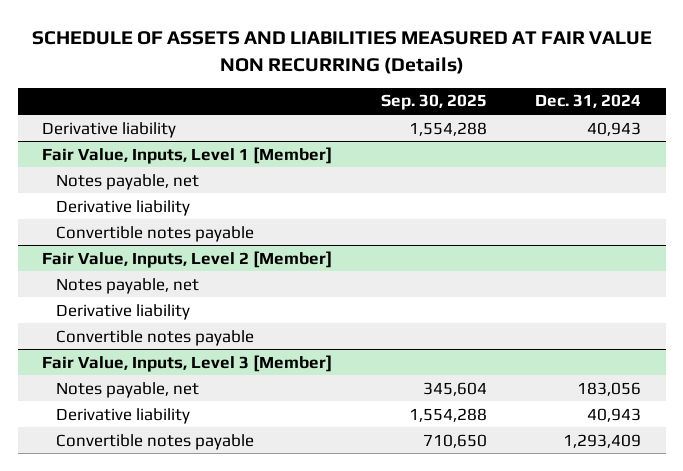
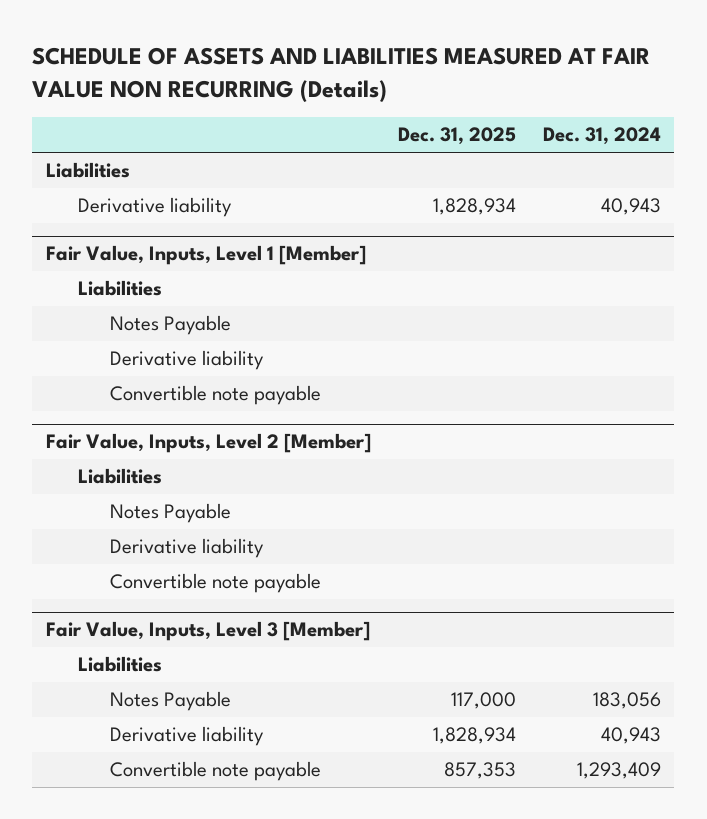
- | Sep. 30, 2025 | Dec. 31, 2024
+ | Dec. 31, 2025 | Dec. 31, 2024
+ Liabilities
@ Fair Value, Inputs, Level 1 [Member]
- Notes payable, net
+ Liabilities
+ Notes Payable
- Convertible notes payable
+ Convertible note payable
@ Fair Value, Inputs, Level 2 [Member]
- Notes payable, net
+ Liabilities
+ Notes Payable
- Convertible notes payable
+ Convertible note payable
@ Fair Value, Inputs, Level 3 [Member]
- Notes payable, net | 345,604 | 183,056
+ Liabilities
+ Notes Payable | 117,000 | 183,056
- Convertible notes payable | 710,650 | 1,293,409
+ Convertible note payable | 857,353 | 1,293,409

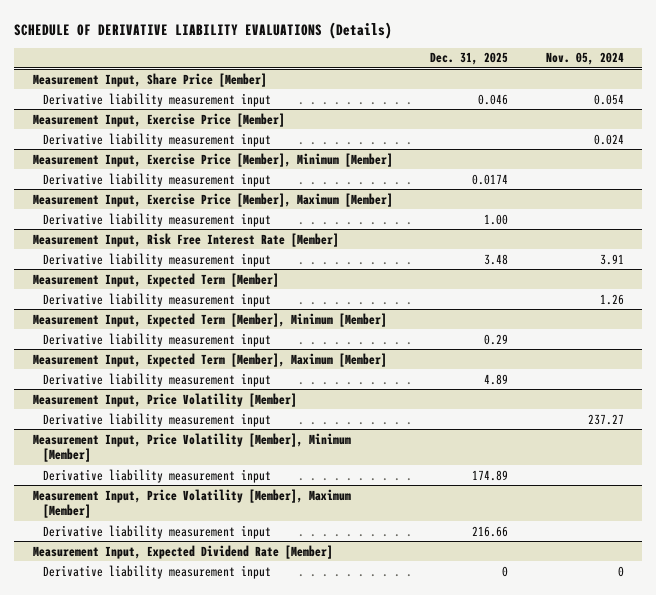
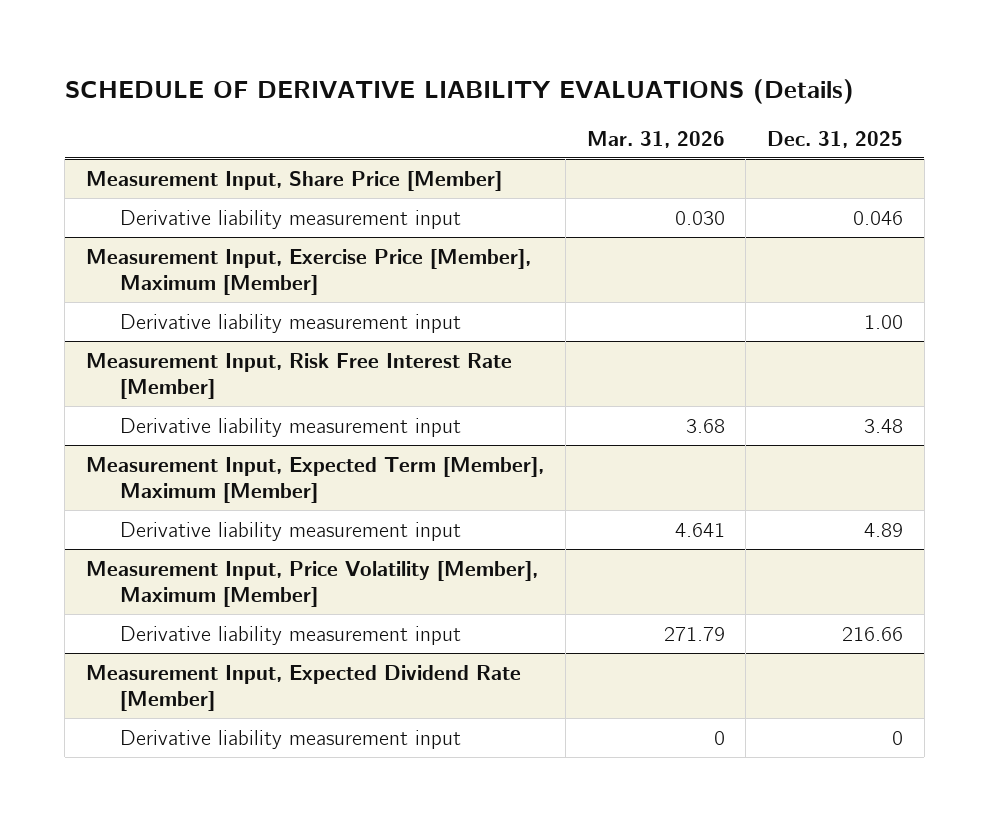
- | Dec. 31, 2025 | Nov. 05, 2024
+ | Mar. 31, 2026 | Dec. 31, 2025
- Measurement Input, Exercise Price [Member]
- Derivative liability measurement input | | 0.024
- Measurement Input, Exercise Price [Member], Minimum [Member]
- Derivative liability measurement input | 0.0174 |
- Measurement Input, Expected Term [Member]
- Derivative liability measurement input | | 1.26
- Measurement Input, Expected Term [Member], Minimum [Member]
- Derivative liability measurement input | 0.29 |
- Measurement Input, Price Volatility [Member]
- Derivative liability measurement input | | 237.27
- Measurement Input, Price Volatility [Member], Minimum [Member]
- Derivative liability measurement input | 174.89 |

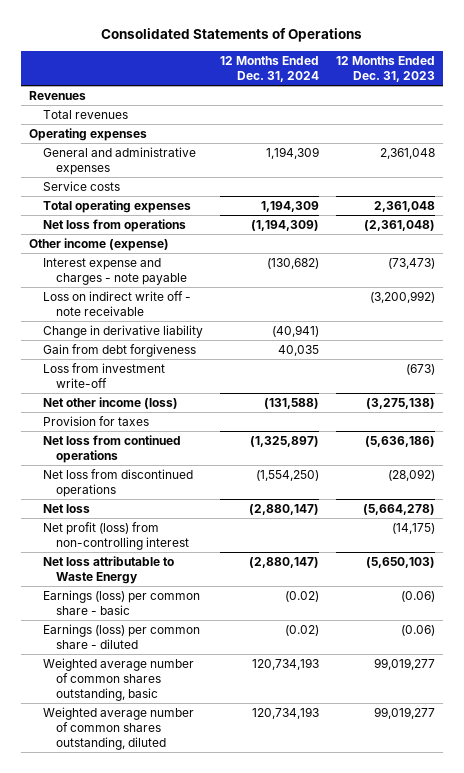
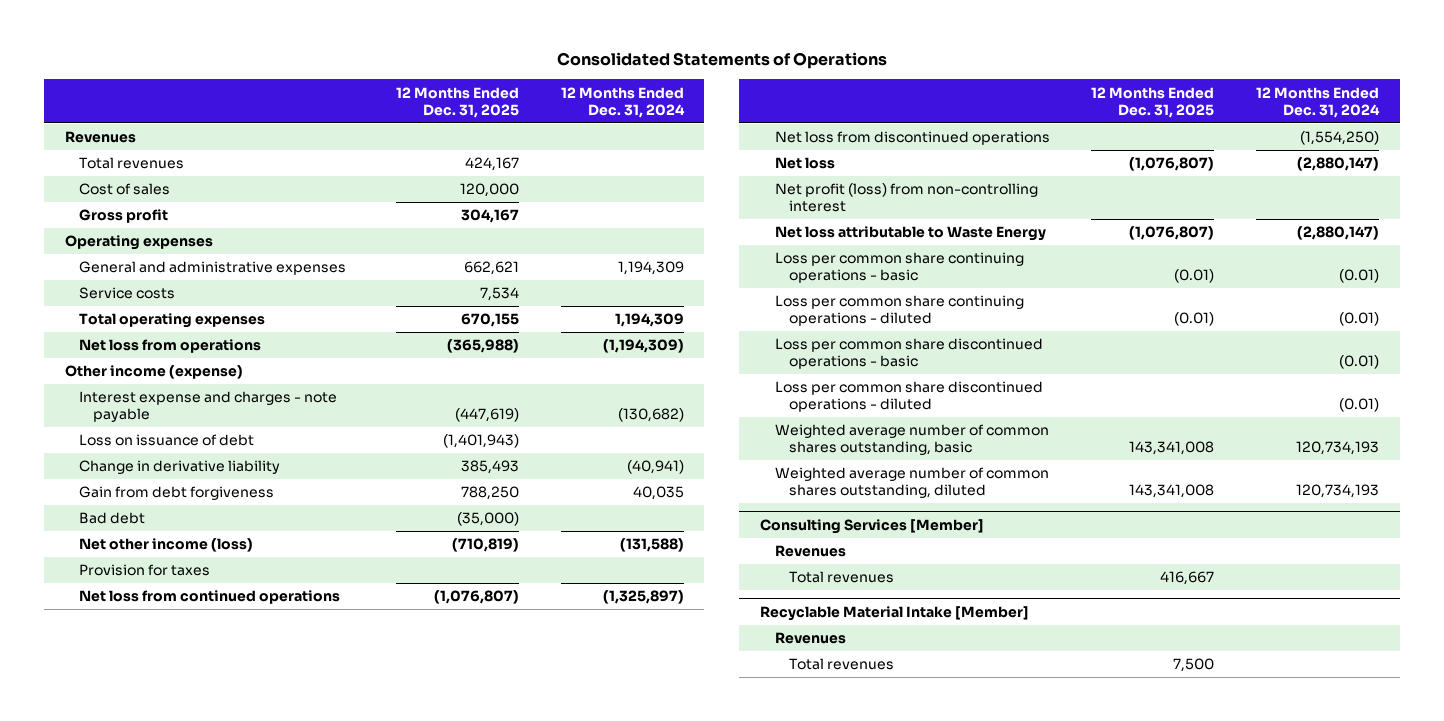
- | 12 Months Ended Dec. 31, 2024 | 12 Months Ended Dec. 31, 2023
+ | 12 Months Ended Dec. 31, 2025 | 12 Months Ended Dec. 31, 2024
+ Cost of sales | 120,000 |
+ Gross profit | 304,167 |
- Loss on indirect write off - note receivable | | (3,200,992)
+ Loss on issuance of debt | (1,401,943) |
- Loss from investment write-off | | (673)
+ Bad debt | (35,000) |
- Earnings (loss) per common share - basic | (0.02) | (0.06)
- Earnings (loss) per common share - diluted | (0.02) | (0.06)
+ Loss per common share continuing operations - basic | (0.01) | (0.01)
+ Loss per common share continuing operations - diluted | (0.01) | (0.01)
+ Loss per common share discontinued operations - basic | | (0.01)
+ Loss per common share discontinued operations - diluted | | (0.01)
+ Consulting Services [Member]
+ Revenues
+ Total revenues | 416,667 |
+ Recyclable Material Intake [Member]
+ Revenues
+ Total revenues | 7,500 |

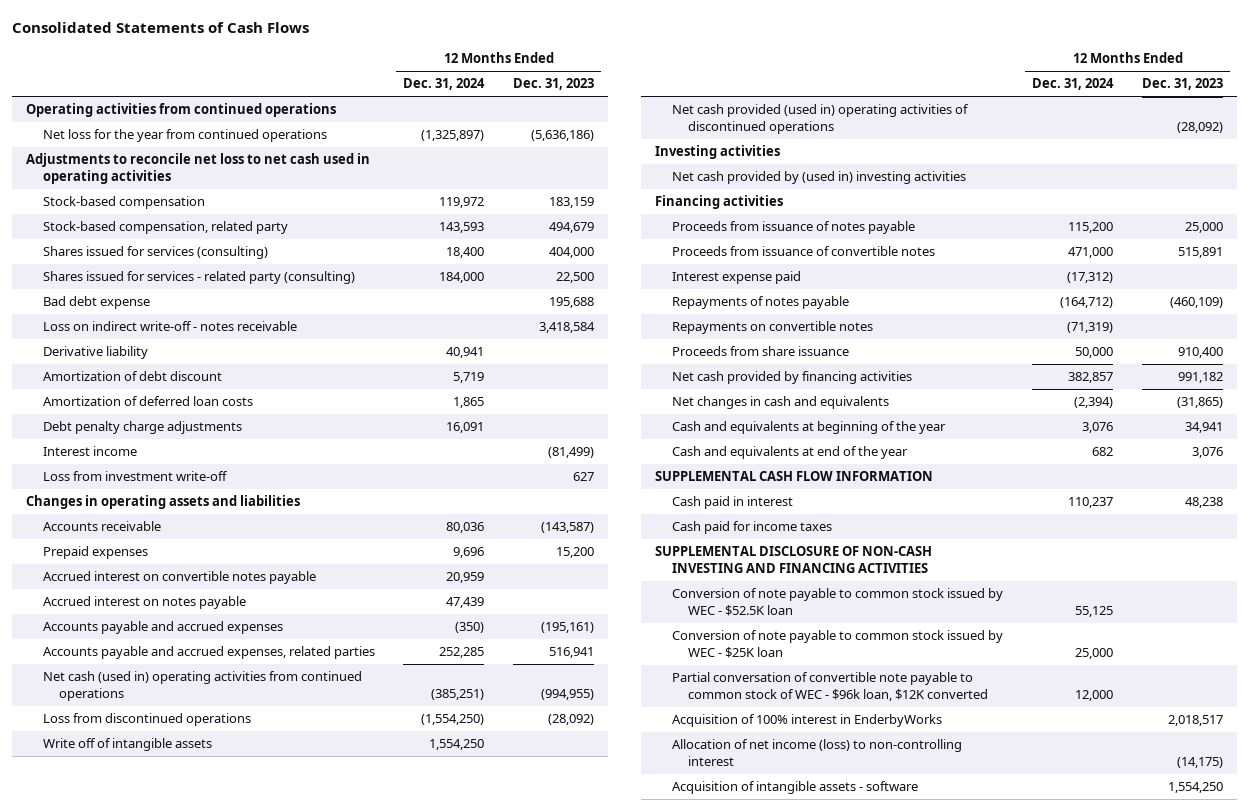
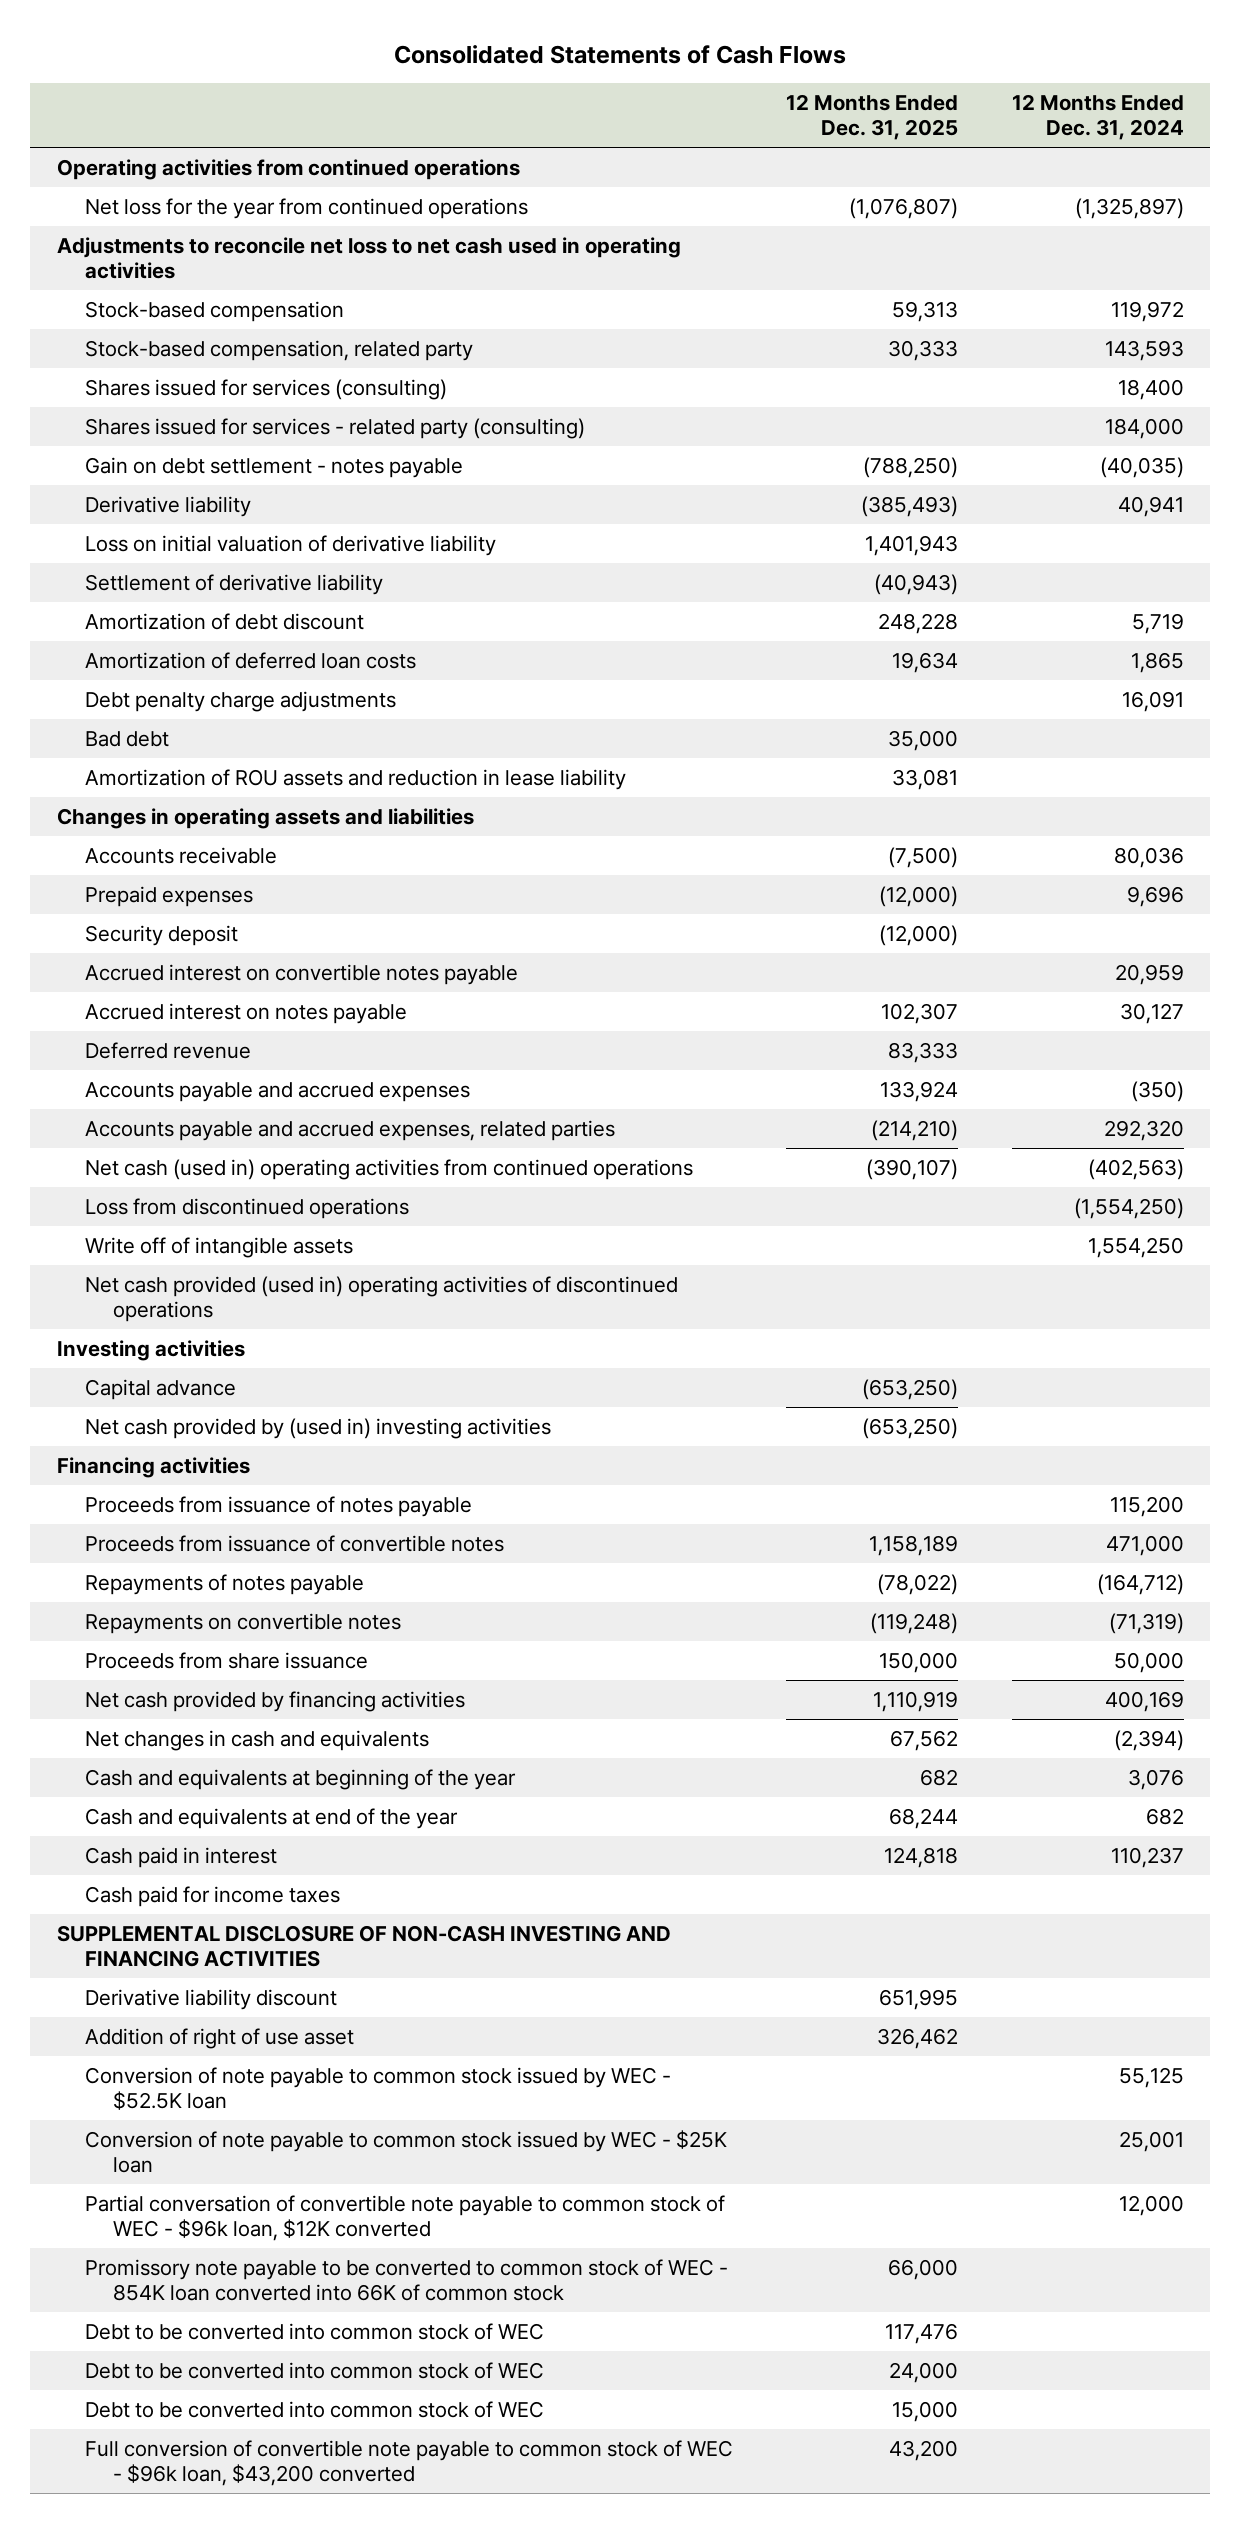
- | 12 Months Ended Dec. 31, 2024 | 12 Months Ended Dec. 31, 2023
+ | 12 Months Ended Dec. 31, 2025 | 12 Months Ended Dec. 31, 2024
- Bad debt expense | | 195,688
- Loss on indirect write-off - notes receivable | | 3,418,584
+ Gain on debt settlement - notes payable | (788,250) | (40,035)
+ Loss on initial valuation of derivative liability | 1,401,943 |
+ Settlement of derivative liability | (40,943) |
- Interest income | | (81,499)
- Loss from investment write-off | | 627
+ Bad debt | 35,000 |
+ Amortization of ROU assets and reduction in lease liability | 33,081 |
+ Security deposit | (12,000) |
- Accrued interest on notes payable | 47,439 |
+ Accrued interest on notes payable | 102,307 | 30,127
+ Deferred revenue | 83,333 |
- Accounts payable and accrued expenses, related parties | 252,285 | 516,941
- Net cash (used in) operating activities from continued operations | (385,251) | (994,955)
+ Accounts payable and accrued expenses, related parties | (214,210) | 292,320
+ Net cash (used in) operating activities from continued operations | (390,107) | (402,563)
+ Capital advance | (653,250) |
- Interest expense paid | (17,312) |
- Net cash provided by financing activities | 382,857 | 991,182
+ Net cash provided by financing activities | 1,110,919 | 400,169
- SUPPLEMENTAL CASH FLOW INFORMATION
+ Derivative liability discount | 651,995 |
+ Addition of right of use asset | 326,462 |
- Conversion of note payable to common stock issued by WEC - $25K loan | 25,000 |
+ Conversion of note payable to common stock issued by WEC - $25K loan | | 25,001
- Acquisition of 100% interest in EnderbyWorks | | 2,018,517
- Allocation of net income (loss) to non-controlling interest | | (14,175)
- Acquisition of intangible assets - software | | 1,554,250
+ Promissory note payable to be converted to common stock of WEC - 854K loan converted into 66K of common stock | 66,000 |
+ Debt to be converted into common stock of WEC | 117,476 |
+ Debt to be converted into common stock of WEC | 24,000 |
+ Debt to be converted into common stock of WEC | 15,000 |
+ Full conversion of convertible note payable to common stock of WEC - $96k loan, $43,200 converted | 43,200 |

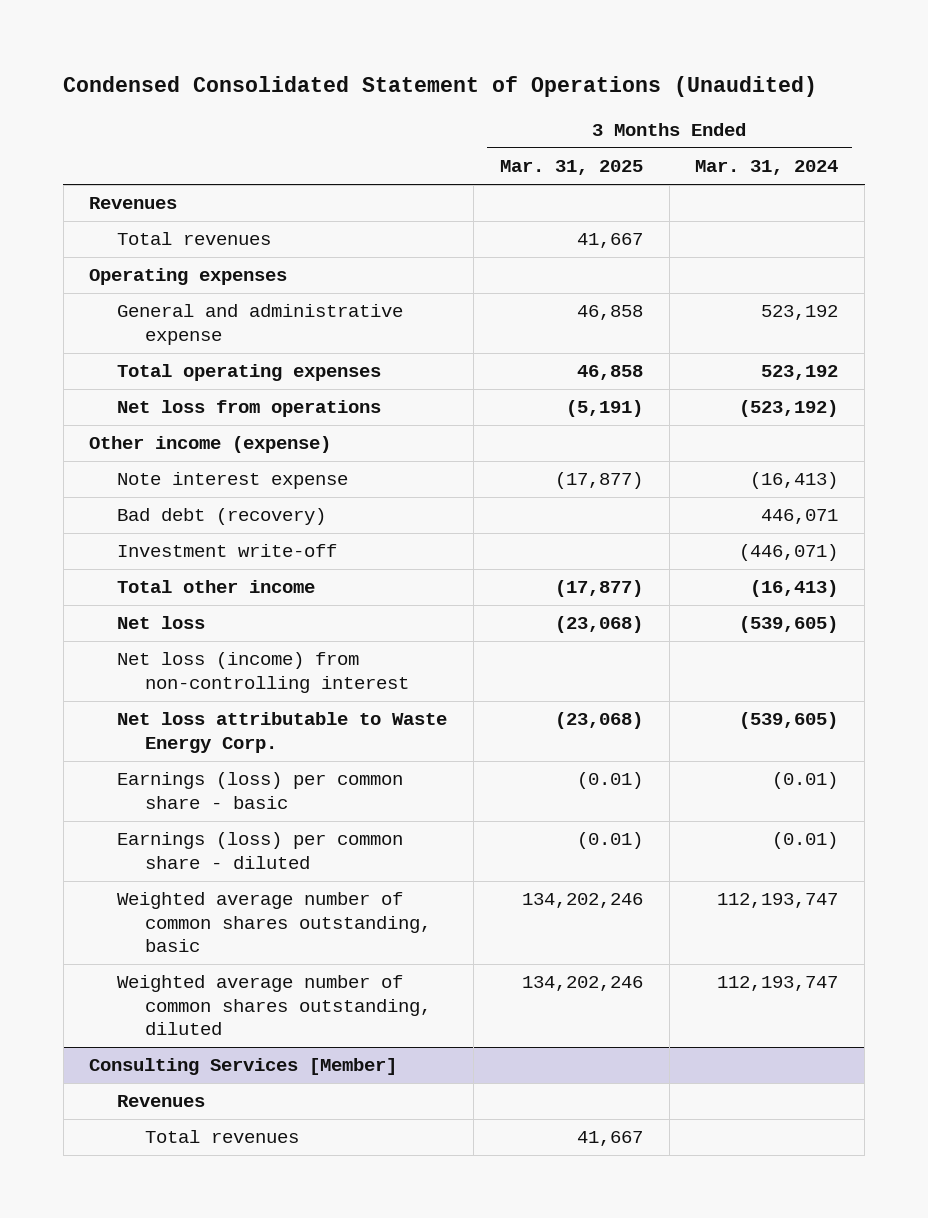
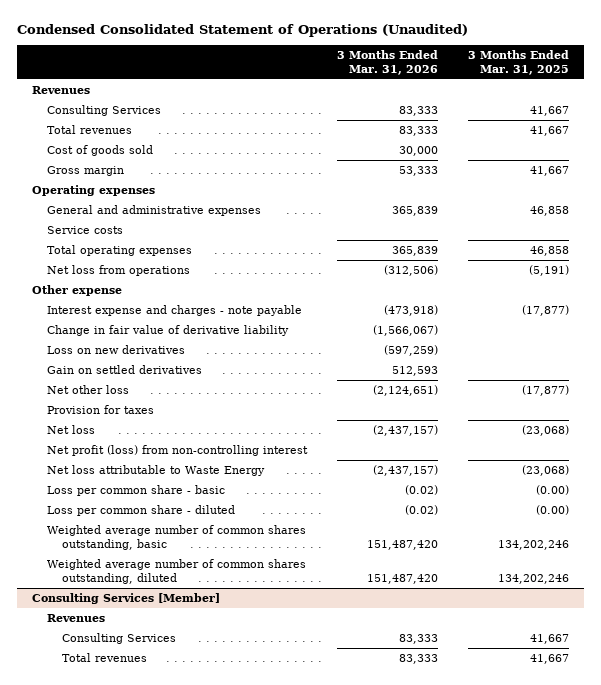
- | 3 Months Ended Mar. 31, 2025 | 3 Months Ended Mar. 31, 2024
+ | 3 Months Ended Mar. 31, 2026 | 3 Months Ended Mar. 31, 2025
+ Consulting Services | 83,333 | 41,667
+ Cost of goods sold | 30,000 |
+ Gross margin | 53,333 | 41,667
- General and administrative expense | 46,858 | 523,192
+ General and administrative expenses | 365,839 | 46,858
+ Service costs
- Other income (expense)
- Note interest expense | (17,877) | (16,413)
- Bad debt (recovery) | | 446,071
- Investment write-off | | (446,071)
- Total other income | (17,877) | (16,413)
+ Other expense
+ Interest expense and charges - note payable | (473,918) | (17,877)
+ Change in fair value of derivative liability | (1,566,067) |
+ Loss on new derivatives | (597,259) |
+ Gain on settled derivatives | 512,593 |
+ Net other loss | (2,124,651) | (17,877)
+ Provision for taxes
- Net loss (income) from non-controlling interest
- Net loss attributable to Waste Energy Corp. | (23,068) | (539,605)
- Earnings (loss) per common share - basic | (0.01) | (0.01)
- Earnings (loss) per common share - diluted | (0.01) | (0.01)
+ Net profit (loss) from non-controlling interest
+ Net loss attributable to Waste Energy | (2,437,157) | (23,068)
+ Loss per common share - basic | (0.02) | (0.00)
+ Loss per common share - diluted | (0.02) | (0.00)
@ Consulting Services [Member]
+ Consulting Services | 83,333 | 41,667

